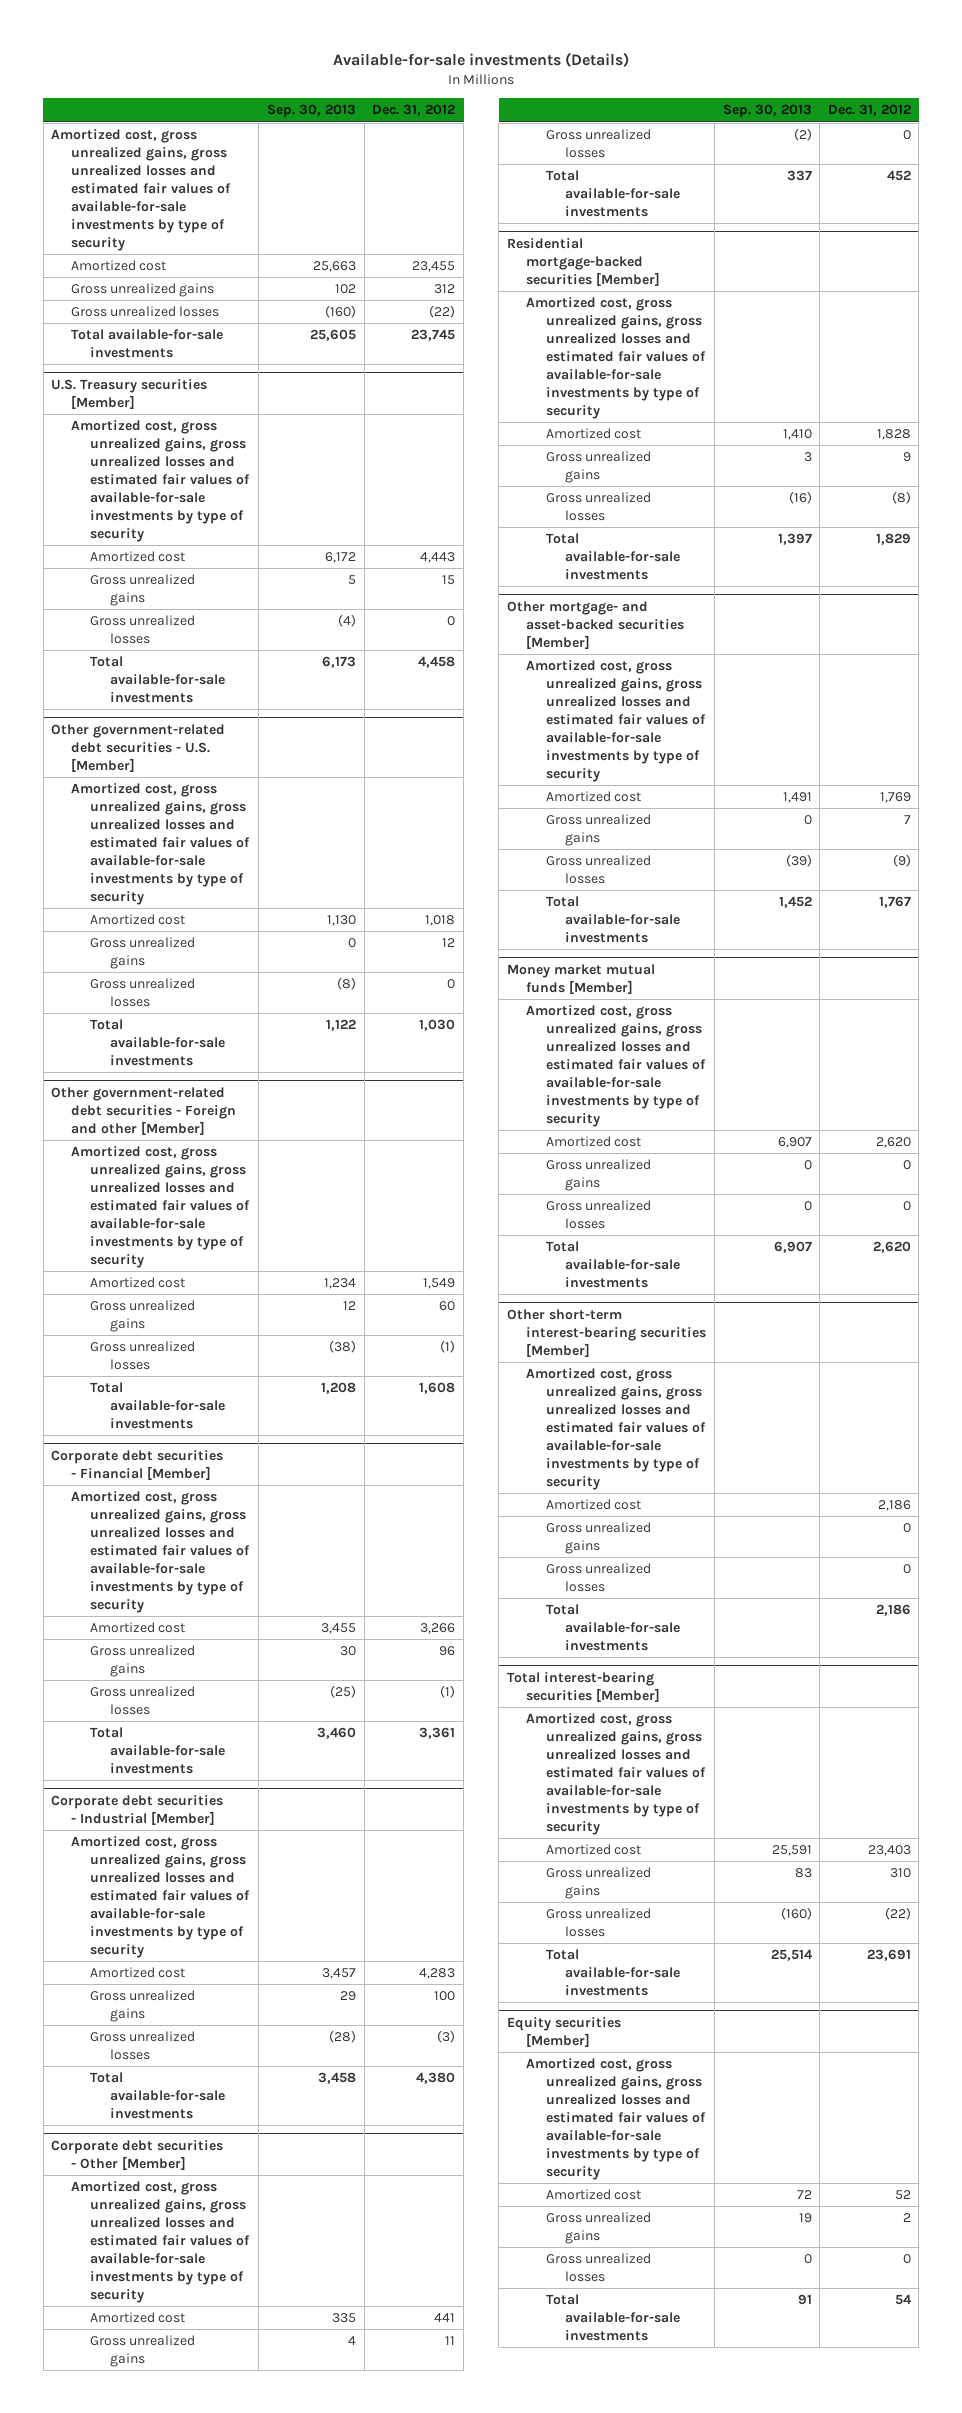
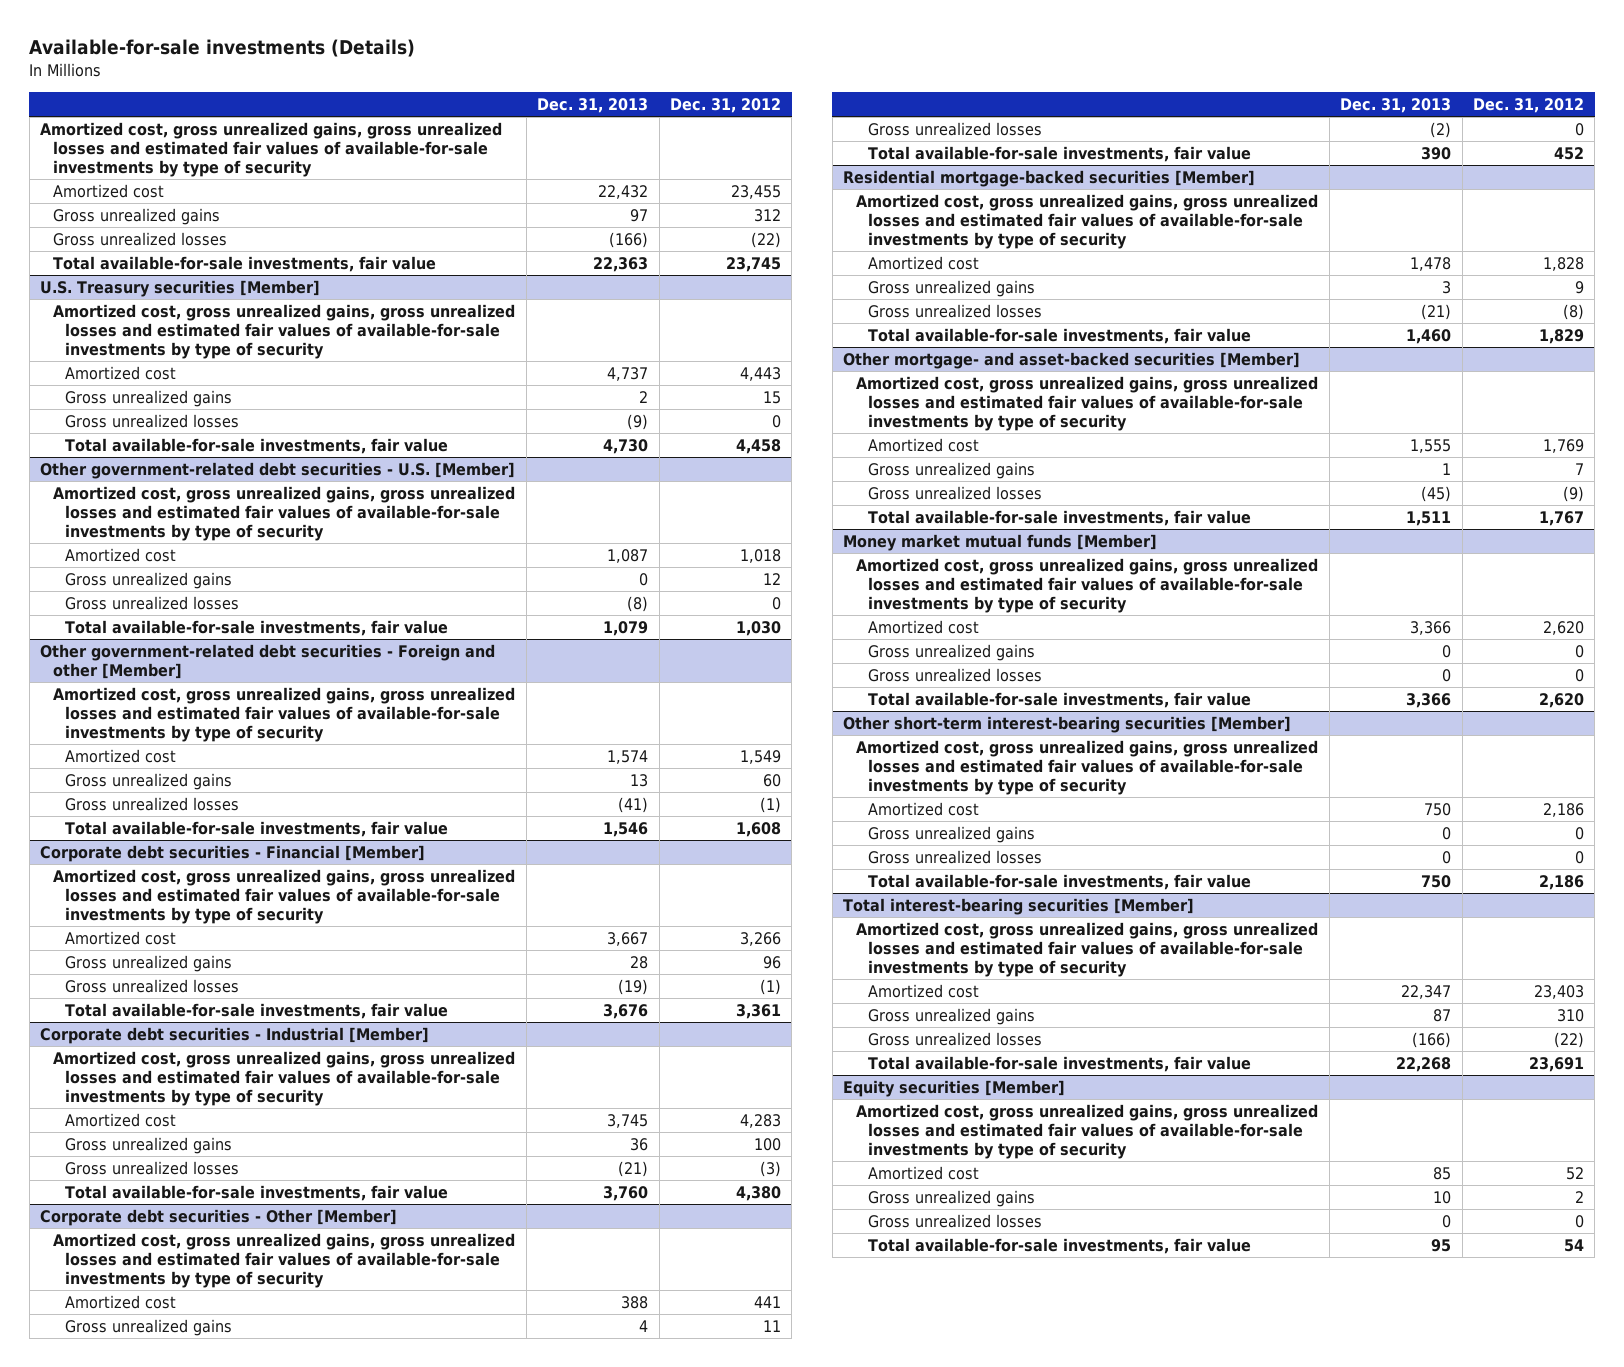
- | Sep. 30, 2013 | Dec. 31, 2012
+ | Dec. 31, 2013 | Dec. 31, 2012
- Total available-for-sale investments | 25,605 | 23,745
+ Total available-for-sale investments, fair value | 22,363 | 23,745
@ U.S. Treasury securities [Member]
- Total available-for-sale investments | 6,173 | 4,458
+ Total available-for-sale investments, fair value | 4,730 | 4,458
@ Other government-related debt securities - U.S. [Member]
- Total available-for-sale investments | 1,122 | 1,030
+ Total available-for-sale investments, fair value | 1,079 | 1,030
@ Other government-related debt securities - Foreign and other [Member]
- Total available-for-sale investments | 1,208 | 1,608
+ Total available-for-sale investments, fair value | 1,546 | 1,608
@ Corporate debt securities - Financial [Member]
- Total available-for-sale investments | 3,460 | 3,361
+ Total available-for-sale investments, fair value | 3,676 | 3,361
@ Corporate debt securities - Industrial [Member]
- Total available-for-sale investments | 3,458 | 4,380
+ Total available-for-sale investments, fair value | 3,760 | 4,380
@ Corporate debt securities - Other [Member]
- Total available-for-sale investments | 337 | 452
+ Total available-for-sale investments, fair value | 390 | 452
@ Residential mortgage-backed securities [Member]
- Total available-for-sale investments | 1,397 | 1,829
+ Total available-for-sale investments, fair value | 1,460 | 1,829
@ Other mortgage- and asset-backed securities [Member]
- Total available-for-sale investments | 1,452 | 1,767
+ Total available-for-sale investments, fair value | 1,511 | 1,767
@ Money market mutual funds [Member]
- Total available-for-sale investments | 6,907 | 2,620
+ Total available-for-sale investments, fair value | 3,366 | 2,620
@ Other short-term interest-bearing securities [Member]
- Total available-for-sale investments | | 2,186
+ Total available-for-sale investments, fair value | 750 | 2,186
@ Total interest-bearing securities [Member]
- Total available-for-sale investments | 25,514 | 23,691
+ Total available-for-sale investments, fair value | 22,268 | 23,691
@ Equity securities [Member]
- Total available-for-sale investments | 91 | 54
+ Total available-for-sale investments, fair value | 95 | 54

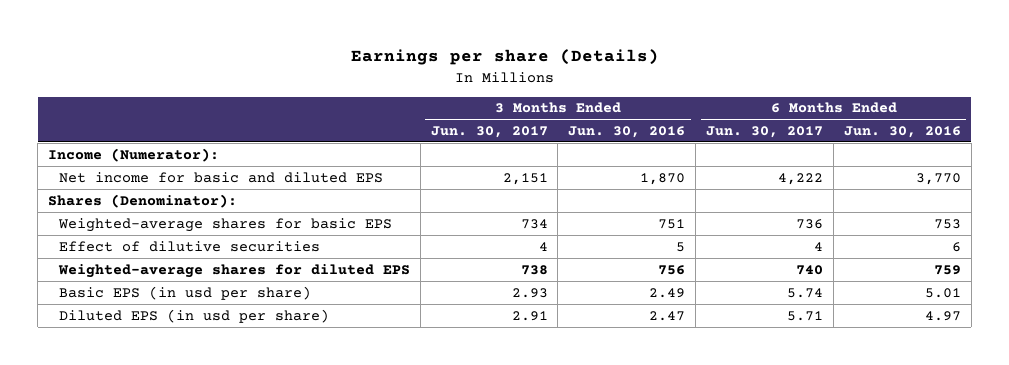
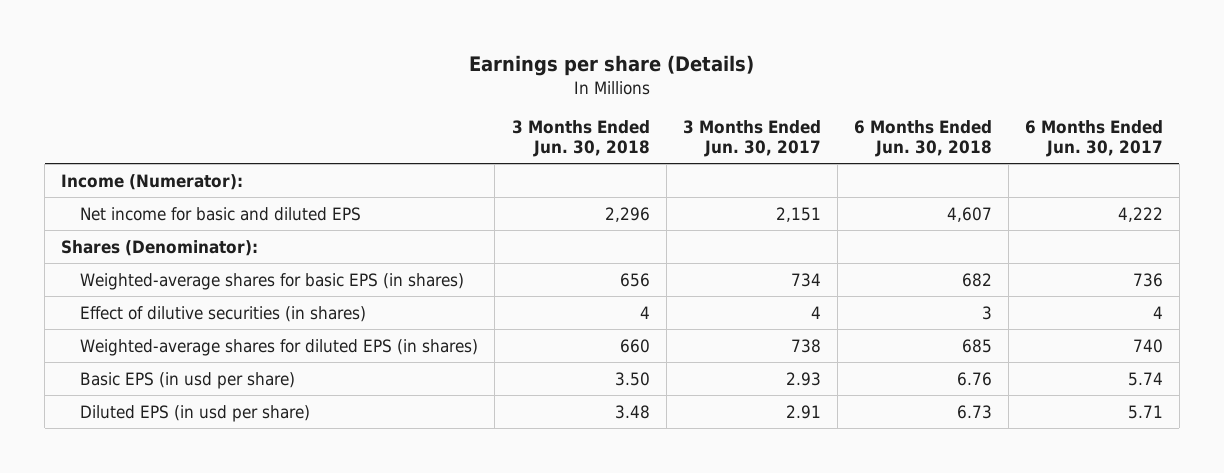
- | 3 Months Ended Jun. 30, 2017 | 3 Months Ended Jun. 30, 2016 | 6 Months Ended Jun. 30, 2017 | 6 Months Ended Jun. 30, 2016
+ | 3 Months Ended Jun. 30, 2018 | 3 Months Ended Jun. 30, 2017 | 6 Months Ended Jun. 30, 2018 | 6 Months Ended Jun. 30, 2017
- Weighted-average shares for basic EPS | 734 | 751 | 736 | 753
- Effect of dilutive securities | 4 | 5 | 4 | 6
- Weighted-average shares for diluted EPS | 738 | 756 | 740 | 759
+ Weighted-average shares for basic EPS (in shares) | 656 | 734 | 682 | 736
+ Effect of dilutive securities (in shares) | 4 | 4 | 3 | 4
+ Weighted-average shares for diluted EPS (in shares) | 660 | 738 | 685 | 740

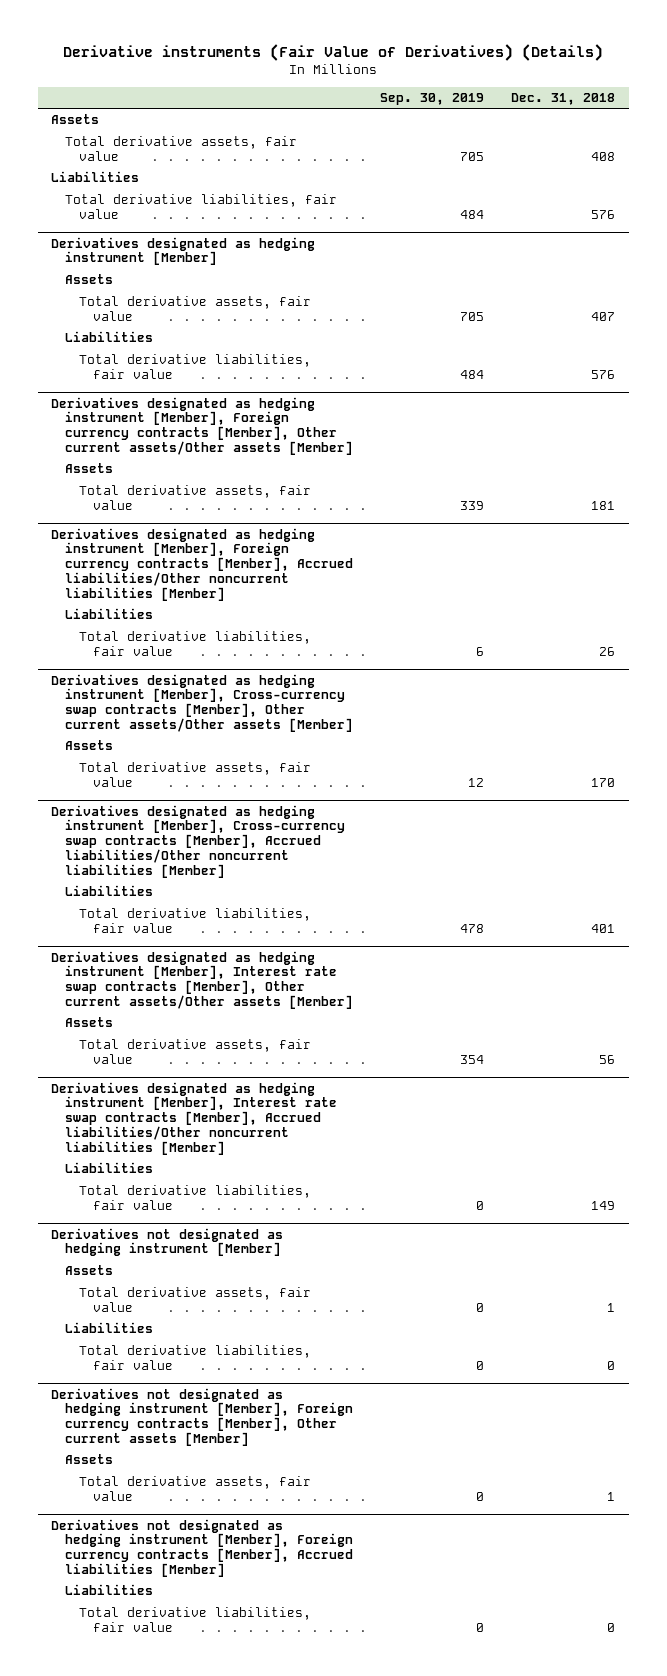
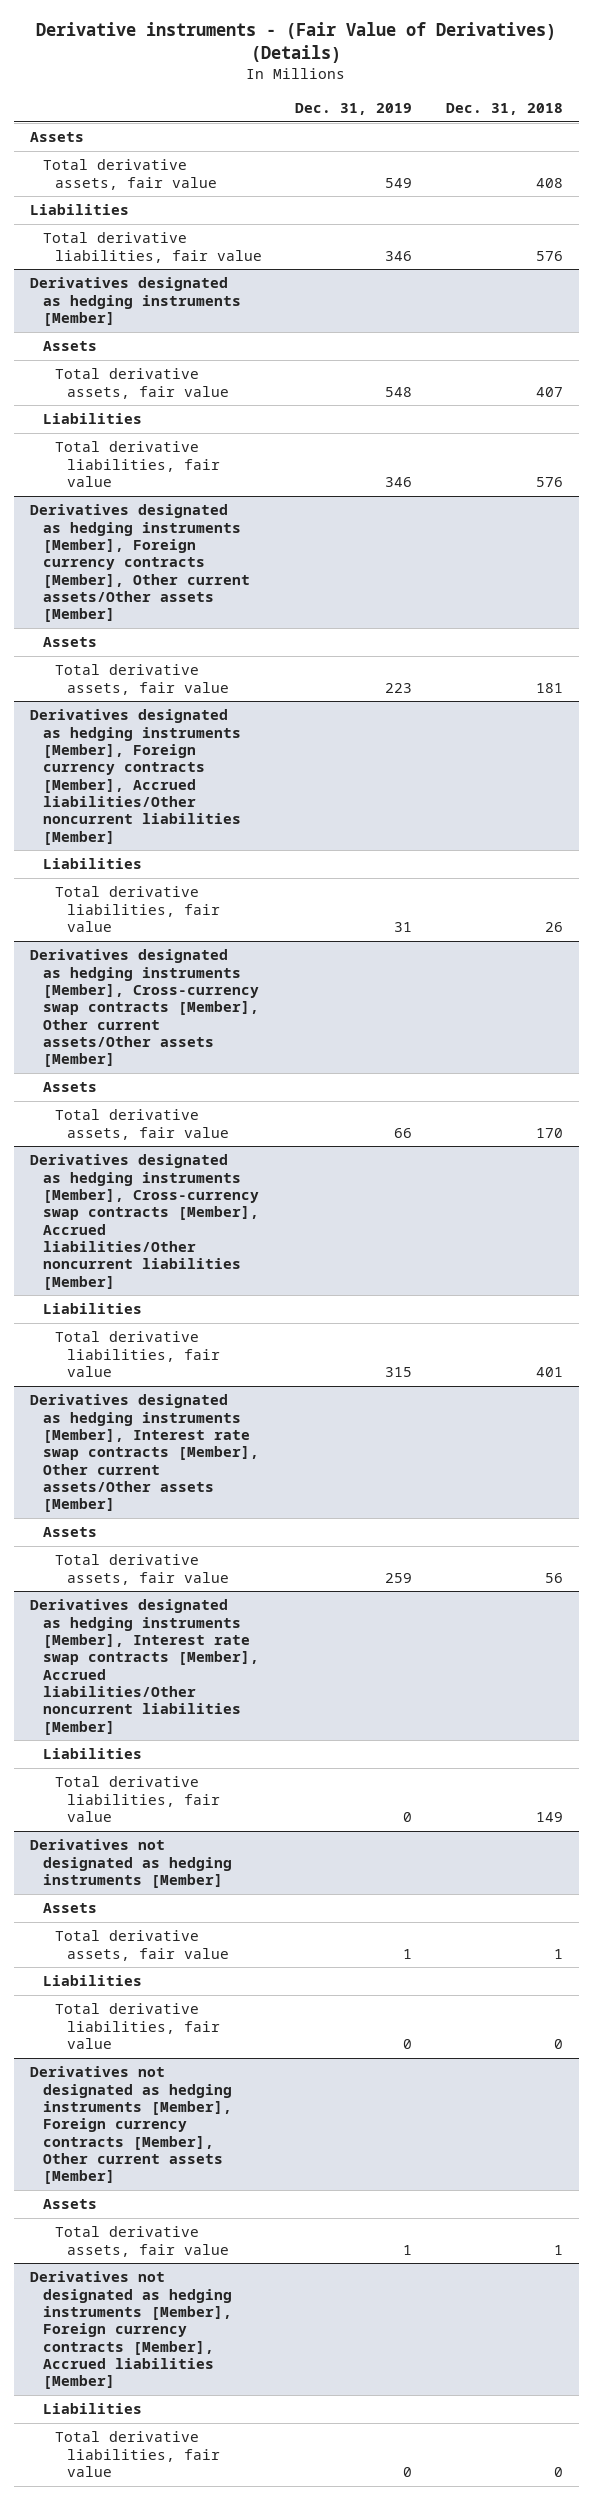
- Derivative instruments (Fair Value of Derivatives) (Details)
+ Derivative instruments - (Fair Value of Derivatives) (Details)
- | Sep. 30, 2019 | Dec. 31, 2018
+ | Dec. 31, 2019 | Dec. 31, 2018
- Derivatives designated as hedging instrument [Member]
+ Derivatives designated as hedging instruments [Member]
- Derivatives designated as hedging instrument [Member], Foreign currency contracts [Member], Other current assets/Other assets [Member]
+ Derivatives designated as hedging instruments [Member], Foreign currency contracts [Member], Other current assets/Other assets [Member]
- Derivatives designated as hedging instrument [Member], Foreign currency contracts [Member], Accrued liabilities/Other noncurrent liabilities [Member]
+ Derivatives designated as hedging instruments [Member], Foreign currency contracts [Member], Accrued liabilities/Other noncurrent liabilities [Member]
- Derivatives designated as hedging instrument [Member], Cross-currency swap contracts [Member], Other current assets/Other assets [Member]
+ Derivatives designated as hedging instruments [Member], Cross-currency swap contracts [Member], Other current assets/Other assets [Member]
- Derivatives designated as hedging instrument [Member], Cross-currency swap contracts [Member], Accrued liabilities/Other noncurrent liabilities [Member]
+ Derivatives designated as hedging instruments [Member], Cross-currency swap contracts [Member], Accrued liabilities/Other noncurrent liabilities [Member]
- Derivatives designated as hedging instrument [Member], Interest rate swap contracts [Member], Other current assets/Other assets [Member]
+ Derivatives designated as hedging instruments [Member], Interest rate swap contracts [Member], Other current assets/Other assets [Member]
- Derivatives designated as hedging instrument [Member], Interest rate swap contracts [Member], Accrued liabilities/Other noncurrent liabilities [Member]
+ Derivatives designated as hedging instruments [Member], Interest rate swap contracts [Member], Accrued liabilities/Other noncurrent liabilities [Member]
- Derivatives not designated as hedging instrument [Member]
+ Derivatives not designated as hedging instruments [Member]
- Derivatives not designated as hedging instrument [Member], Foreign currency contracts [Member], Other current assets [Member]
+ Derivatives not designated as hedging instruments [Member], Foreign currency contracts [Member], Other current assets [Member]
- Derivatives not designated as hedging instrument [Member], Foreign currency contracts [Member], Accrued liabilities [Member]
+ Derivatives not designated as hedging instruments [Member], Foreign currency contracts [Member], Accrued liabilities [Member]

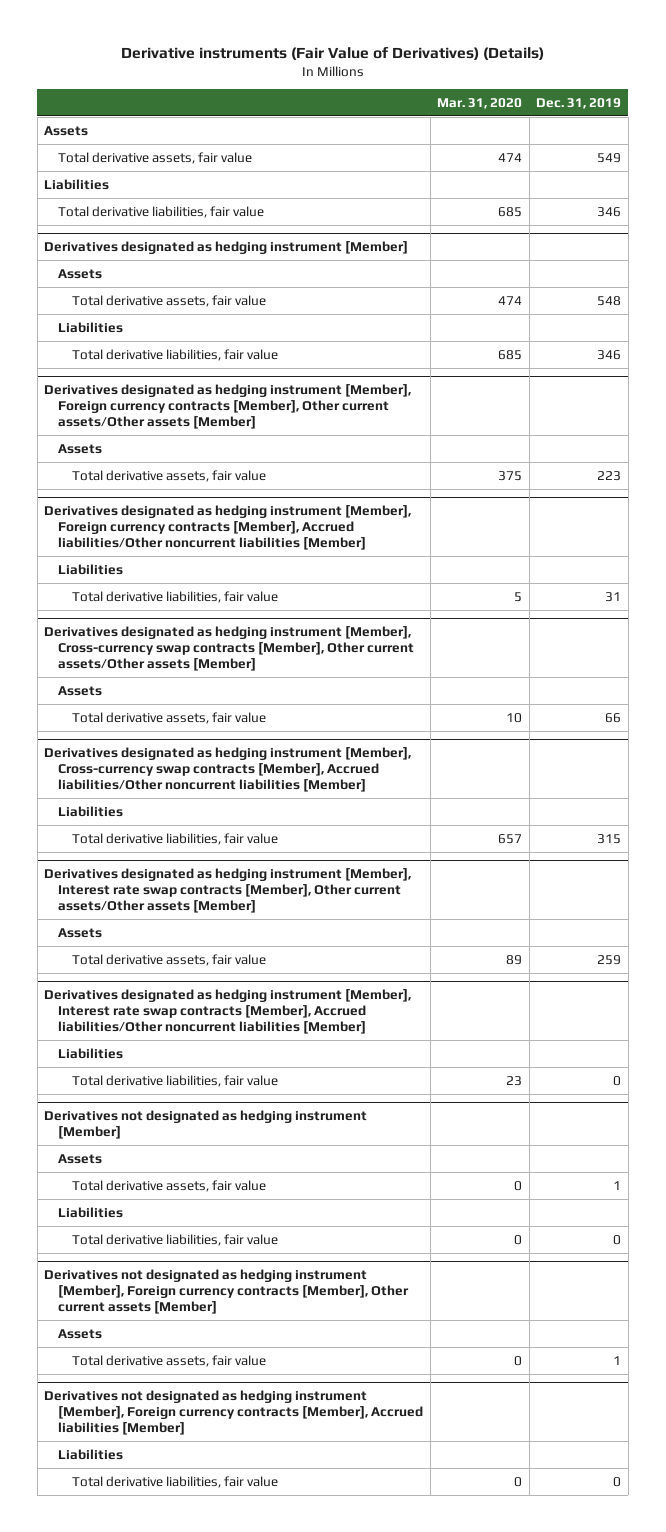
- Derivative instruments - (Fair Value of Derivatives) (Details)
+ Derivative instruments (Fair Value of Derivatives) (Details)
- | Dec. 31, 2019 | Dec. 31, 2018
+ | Mar. 31, 2020 | Dec. 31, 2019
- Derivatives designated as hedging instruments [Member]
+ Derivatives designated as hedging instrument [Member]
- Derivatives designated as hedging instruments [Member], Foreign currency contracts [Member], Other current assets/Other assets [Member]
+ Derivatives designated as hedging instrument [Member], Foreign currency contracts [Member], Other current assets/Other assets [Member]
- Derivatives designated as hedging instruments [Member], Foreign currency contracts [Member], Accrued liabilities/Other noncurrent liabilities [Member]
+ Derivatives designated as hedging instrument [Member], Foreign currency contracts [Member], Accrued liabilities/Other noncurrent liabilities [Member]
- Derivatives designated as hedging instruments [Member], Cross-currency swap contracts [Member], Other current assets/Other assets [Member]
+ Derivatives designated as hedging instrument [Member], Cross-currency swap contracts [Member], Other current assets/Other assets [Member]
- Derivatives designated as hedging instruments [Member], Cross-currency swap contracts [Member], Accrued liabilities/Other noncurrent liabilities [Member]
+ Derivatives designated as hedging instrument [Member], Cross-currency swap contracts [Member], Accrued liabilities/Other noncurrent liabilities [Member]
- Derivatives designated as hedging instruments [Member], Interest rate swap contracts [Member], Other current assets/Other assets [Member]
+ Derivatives designated as hedging instrument [Member], Interest rate swap contracts [Member], Other current assets/Other assets [Member]
- Derivatives designated as hedging instruments [Member], Interest rate swap contracts [Member], Accrued liabilities/Other noncurrent liabilities [Member]
+ Derivatives designated as hedging instrument [Member], Interest rate swap contracts [Member], Accrued liabilities/Other noncurrent liabilities [Member]
- Derivatives not designated as hedging instruments [Member]
+ Derivatives not designated as hedging instrument [Member]
- Derivatives not designated as hedging instruments [Member], Foreign currency contracts [Member], Other current assets [Member]
+ Derivatives not designated as hedging instrument [Member], Foreign currency contracts [Member], Other current assets [Member]
- Derivatives not designated as hedging instruments [Member], Foreign currency contracts [Member], Accrued liabilities [Member]
+ Derivatives not designated as hedging instrument [Member], Foreign currency contracts [Member], Accrued liabilities [Member]

